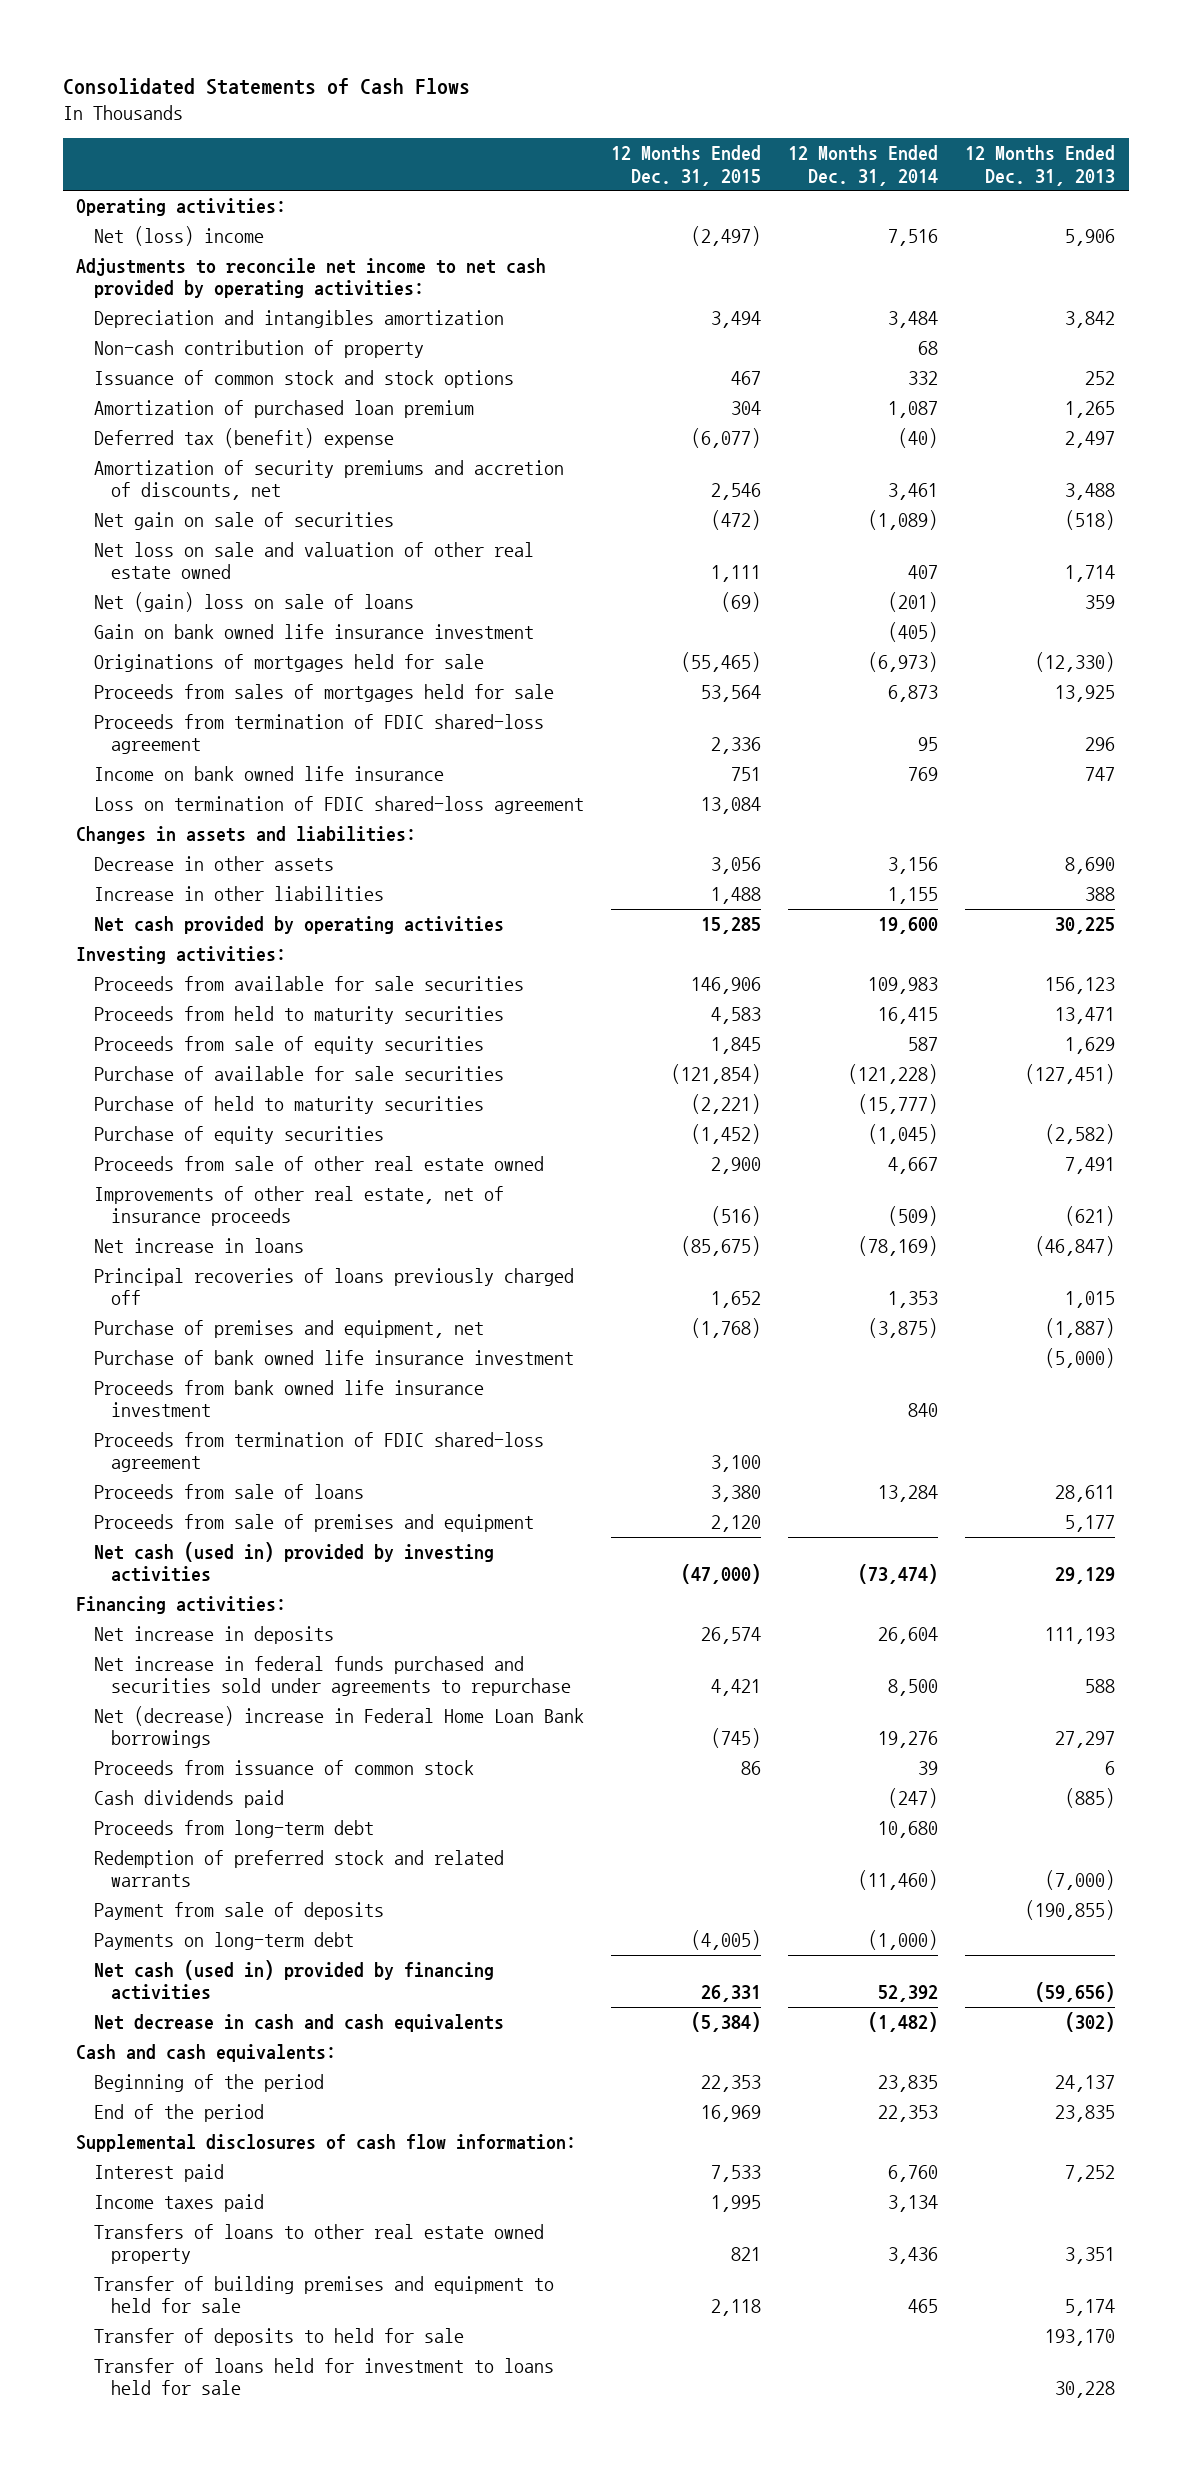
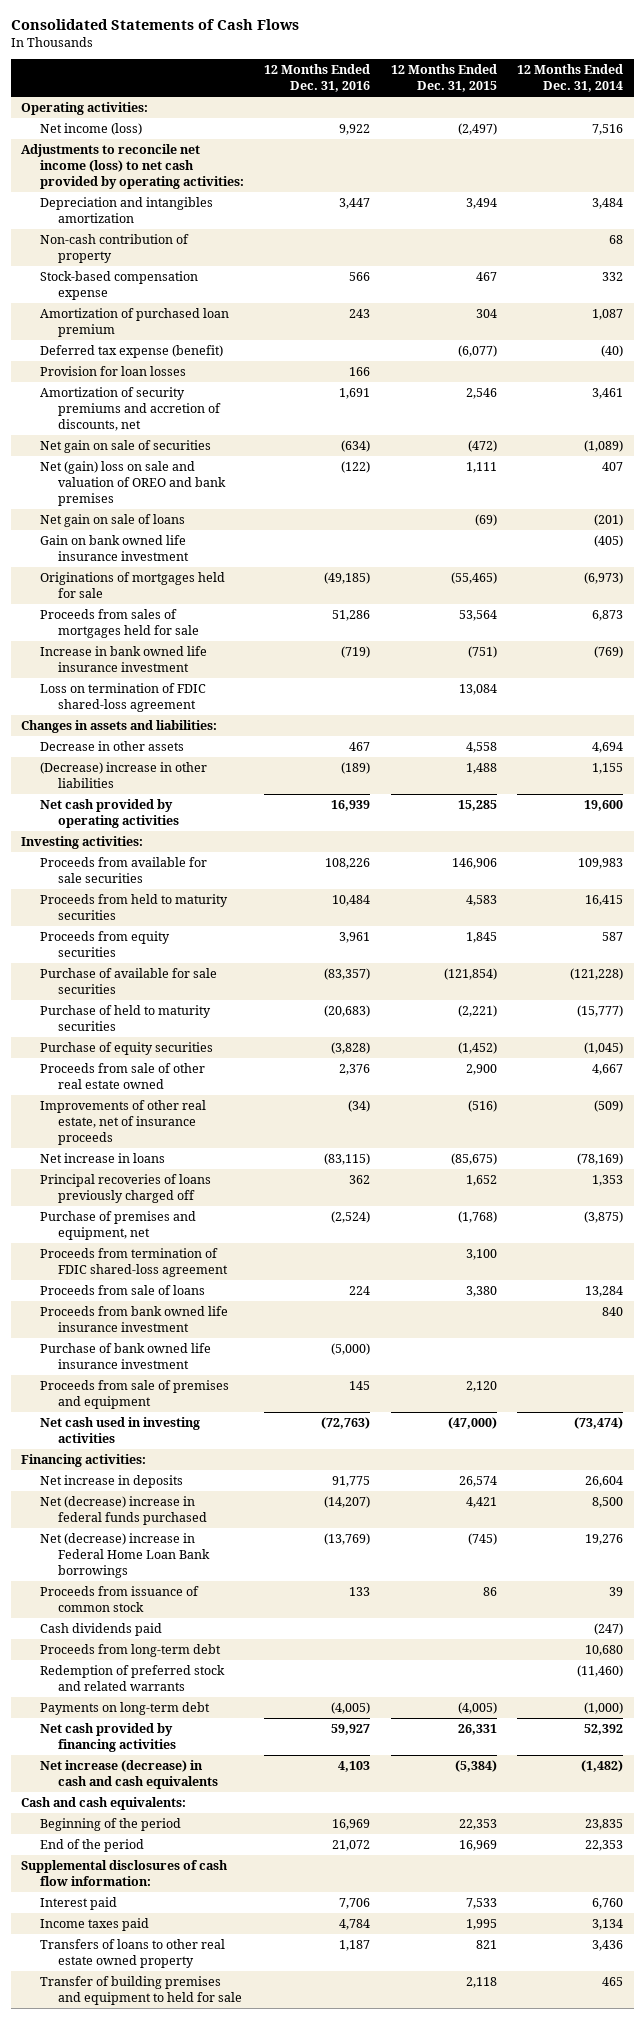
- | 12 Months Ended Dec. 31, 2015 | 12 Months Ended Dec. 31, 2014 | 12 Months Ended Dec. 31, 2013
+ | 12 Months Ended Dec. 31, 2016 | 12 Months Ended Dec. 31, 2015 | 12 Months Ended Dec. 31, 2014
- Net (loss) income | (2,497) | 7,516 | 5,906
- Adjustments to reconcile net income to net cash provided by operating activities:
+ Net income (loss) | 9,922 | (2,497) | 7,516
+ Adjustments to reconcile net income (loss) to net cash provided by operating activities:
- Issuance of common stock and stock options | 467 | 332 | 252
+ Stock-based compensation expense | 566 | 467 | 332
- Deferred tax (benefit) expense | (6,077) | (40) | 2,497
+ Deferred tax expense (benefit) | | (6,077) | (40)
+ Provision for loan losses | 166 | |
- Net loss on sale and valuation of other real estate owned | 1,111 | 407 | 1,714
- Net (gain) loss on sale of loans | (69) | (201) | 359
+ Net (gain) loss on sale and valuation of OREO and bank premises | (122) | 1,111 | 407
+ Net gain on sale of loans | | (69) | (201)
- Proceeds from termination of FDIC shared-loss agreement | 2,336 | 95 | 296
- Income on bank owned life insurance | 751 | 769 | 747
+ Increase in bank owned life insurance investment | (719) | (751) | (769)
- Decrease in other assets | 3,056 | 3,156 | 8,690
- Increase in other liabilities | 1,488 | 1,155 | 388
+ Decrease in other assets | 467 | 4,558 | 4,694
+ (Decrease) increase in other liabilities | (189) | 1,488 | 1,155
- Proceeds from sale of equity securities | 1,845 | 587 | 1,629
+ Proceeds from equity securities | 3,961 | 1,845 | 587
moved down: Proceeds from bank owned life insurance investment | | | 840
moved down: Purchase of bank owned life insurance investment | (5,000) | |
- Net cash (used in) provided by investing activities | (47,000) | (73,474) | 29,129
+ Net cash used in investing activities | (72,763) | (47,000) | (73,474)
- Net increase in federal funds purchased and securities sold under agreements to repurchase | 4,421 | 8,500 | 588
+ Net (decrease) increase in federal funds purchased | (14,207) | 4,421 | 8,500
- Payment from sale of deposits | | | (190,855)
- Net cash (used in) provided by financing activities | 26,331 | 52,392 | (59,656)
- Net decrease in cash and cash equivalents | (5,384) | (1,482) | (302)
+ Net cash provided by financing activities | 59,927 | 26,331 | 52,392
+ Net increase (decrease) in cash and cash equivalents | 4,103 | (5,384) | (1,482)
- Transfer of deposits to held for sale | | | 193,170
- Transfer of loans held for investment to loans held for sale | | | 30,228

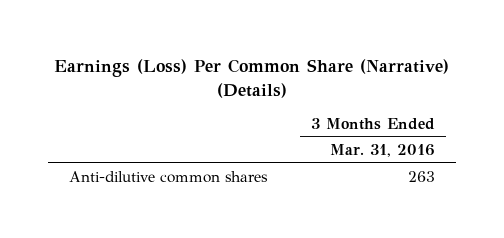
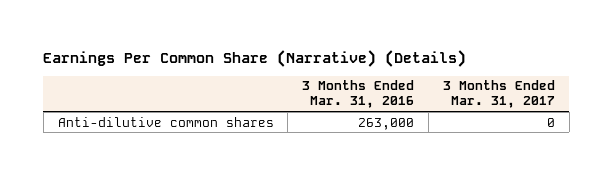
- Earnings (Loss) Per Common Share (Narrative) (Details)
+ Earnings Per Common Share (Narrative) (Details)
- | 3 Months Ended Mar. 31, 2016
+ | 3 Months Ended Mar. 31, 2016 | 3 Months Ended Mar. 31, 2017
- Anti-dilutive common shares | 263
+ Anti-dilutive common shares | 263,000 | 0

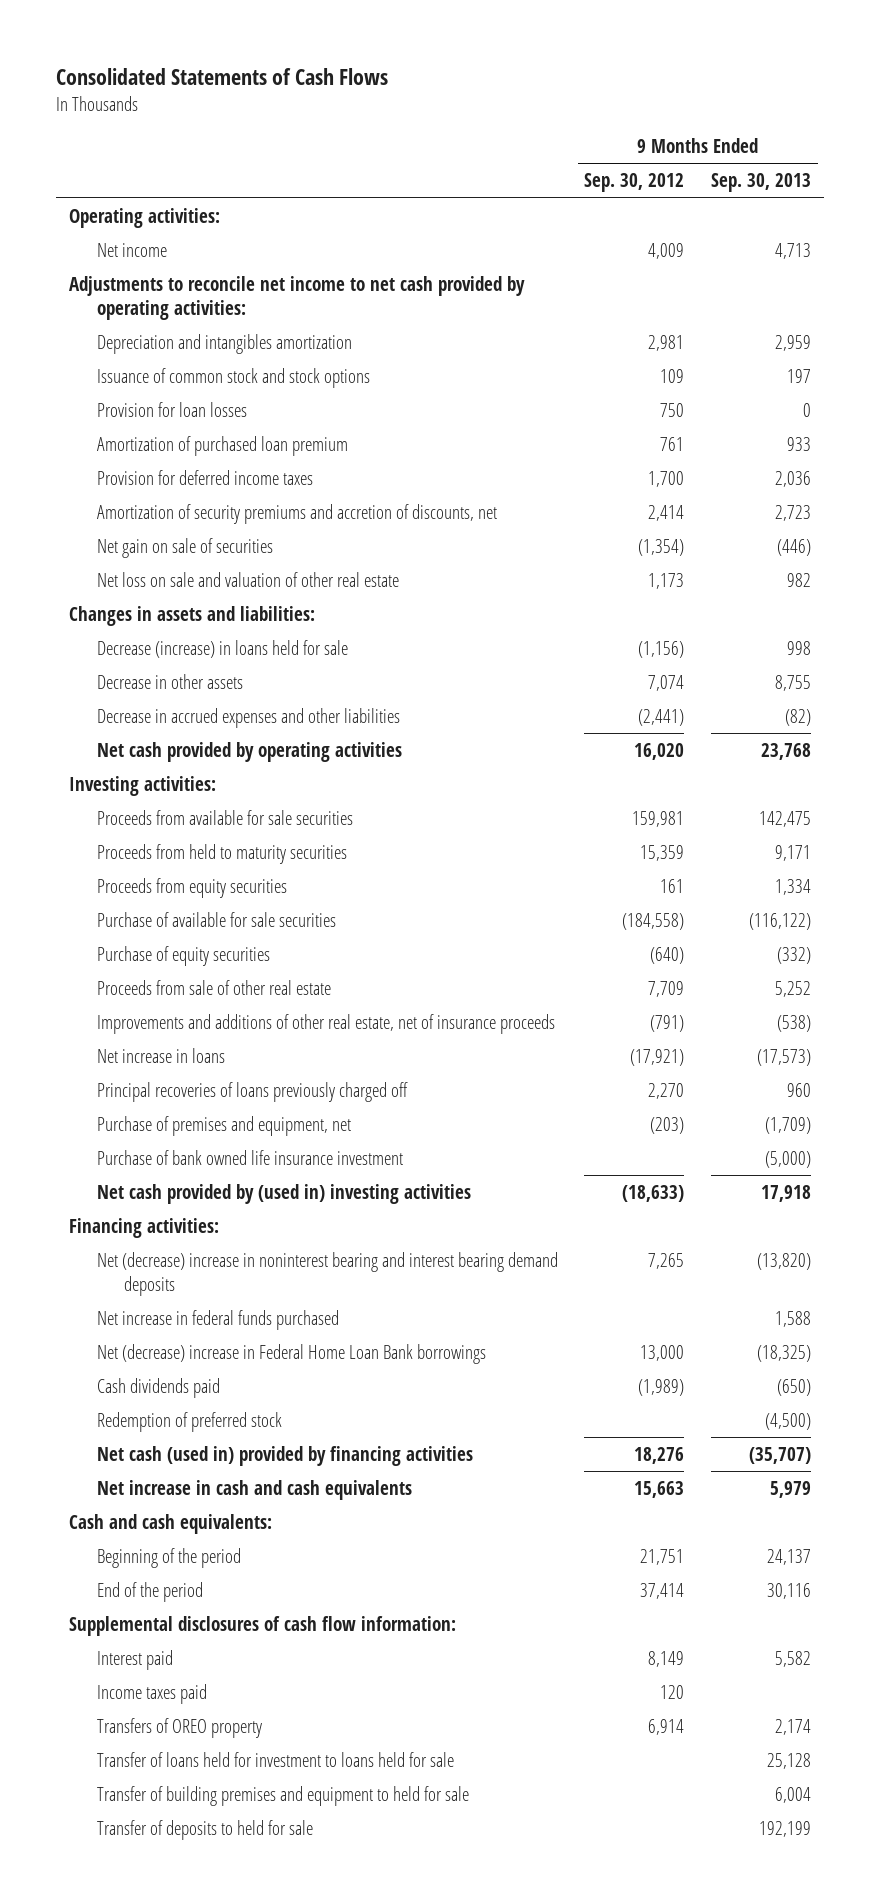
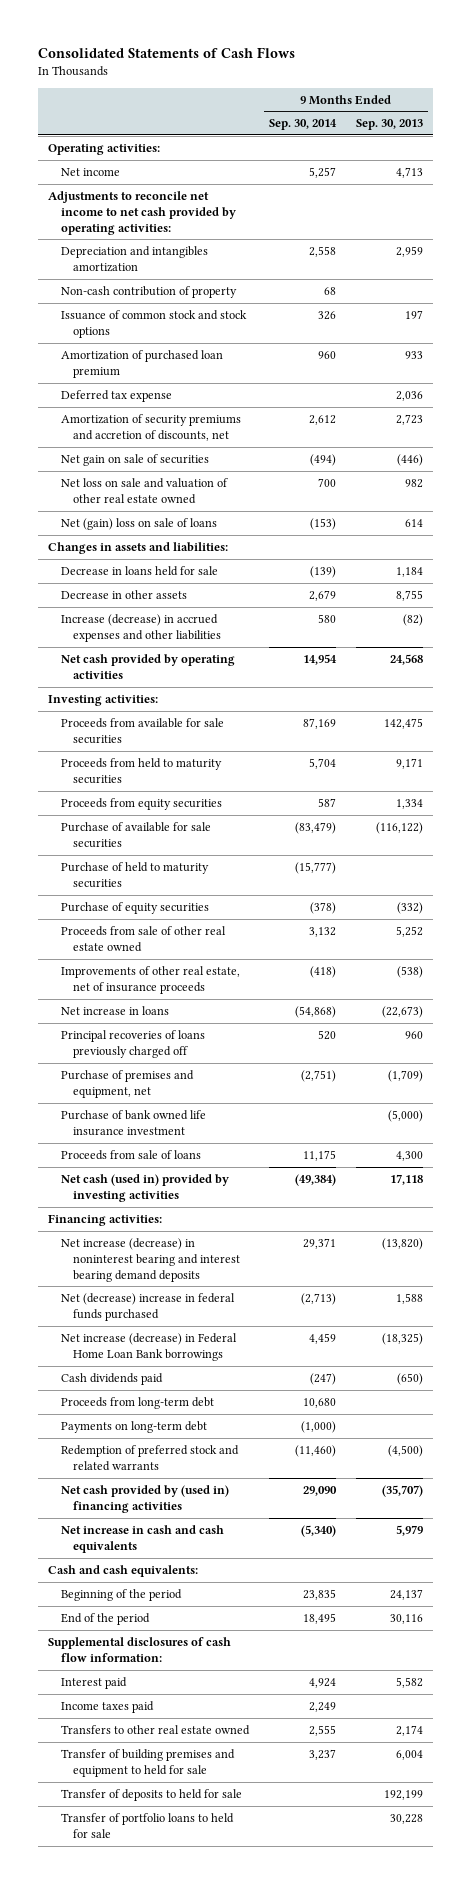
- | 9 Months Ended Sep. 30, 2012 | 9 Months Ended Sep. 30, 2013
+ | 9 Months Ended Sep. 30, 2014 | 9 Months Ended Sep. 30, 2013
+ Non-cash contribution of property | 68 |
- Provision for loan losses | 750 | 0
- Provision for deferred income taxes | 1,700 | 2,036
+ Deferred tax expense | | 2,036
- Net loss on sale and valuation of other real estate | 1,173 | 982
+ Net loss on sale and valuation of other real estate owned | 700 | 982
+ Net (gain) loss on sale of loans | (153) | 614
- Decrease (increase) in loans held for sale | (1,156) | 998
+ Decrease in loans held for sale | (139) | 1,184
- Decrease in accrued expenses and other liabilities | (2,441) | (82)
- Net cash provided by operating activities | 16,020 | 23,768
+ Increase (decrease) in accrued expenses and other liabilities | 580 | (82)
+ Net cash provided by operating activities | 14,954 | 24,568
+ Purchase of held to maturity securities | (15,777) |
- Proceeds from sale of other real estate | 7,709 | 5,252
- Improvements and additions of other real estate, net of insurance proceeds | (791) | (538)
- Net increase in loans | (17,921) | (17,573)
+ Proceeds from sale of other real estate owned | 3,132 | 5,252
+ Improvements of other real estate, net of insurance proceeds | (418) | (538)
+ Net increase in loans | (54,868) | (22,673)
- Net cash provided by (used in) investing activities | (18,633) | 17,918
+ Proceeds from sale of loans | 11,175 | 4,300
+ Net cash (used in) provided by investing activities | (49,384) | 17,118
- Net (decrease) increase in noninterest bearing and interest bearing demand deposits | 7,265 | (13,820)
- Net increase in federal funds purchased | | 1,588
- Net (decrease) increase in Federal Home Loan Bank borrowings | 13,000 | (18,325)
+ Net increase (decrease) in noninterest bearing and interest bearing demand deposits | 29,371 | (13,820)
+ Net (decrease) increase in federal funds purchased | (2,713) | 1,588
+ Net increase (decrease) in Federal Home Loan Bank borrowings | 4,459 | (18,325)
- Redemption of preferred stock | | (4,500)
- Net cash (used in) provided by financing activities | 18,276 | (35,707)
+ Proceeds from long-term debt | 10,680 |
+ Payments on long-term debt | (1,000) |
+ Redemption of preferred stock and related warrants | (11,460) | (4,500)
+ Net cash provided by (used in) financing activities | 29,090 | (35,707)
- Transfers of OREO property | 6,914 | 2,174
- Transfer of loans held for investment to loans held for sale | | 25,128
+ Transfers to other real estate owned | 2,555 | 2,174
+ Transfer of portfolio loans to held for sale | | 30,228

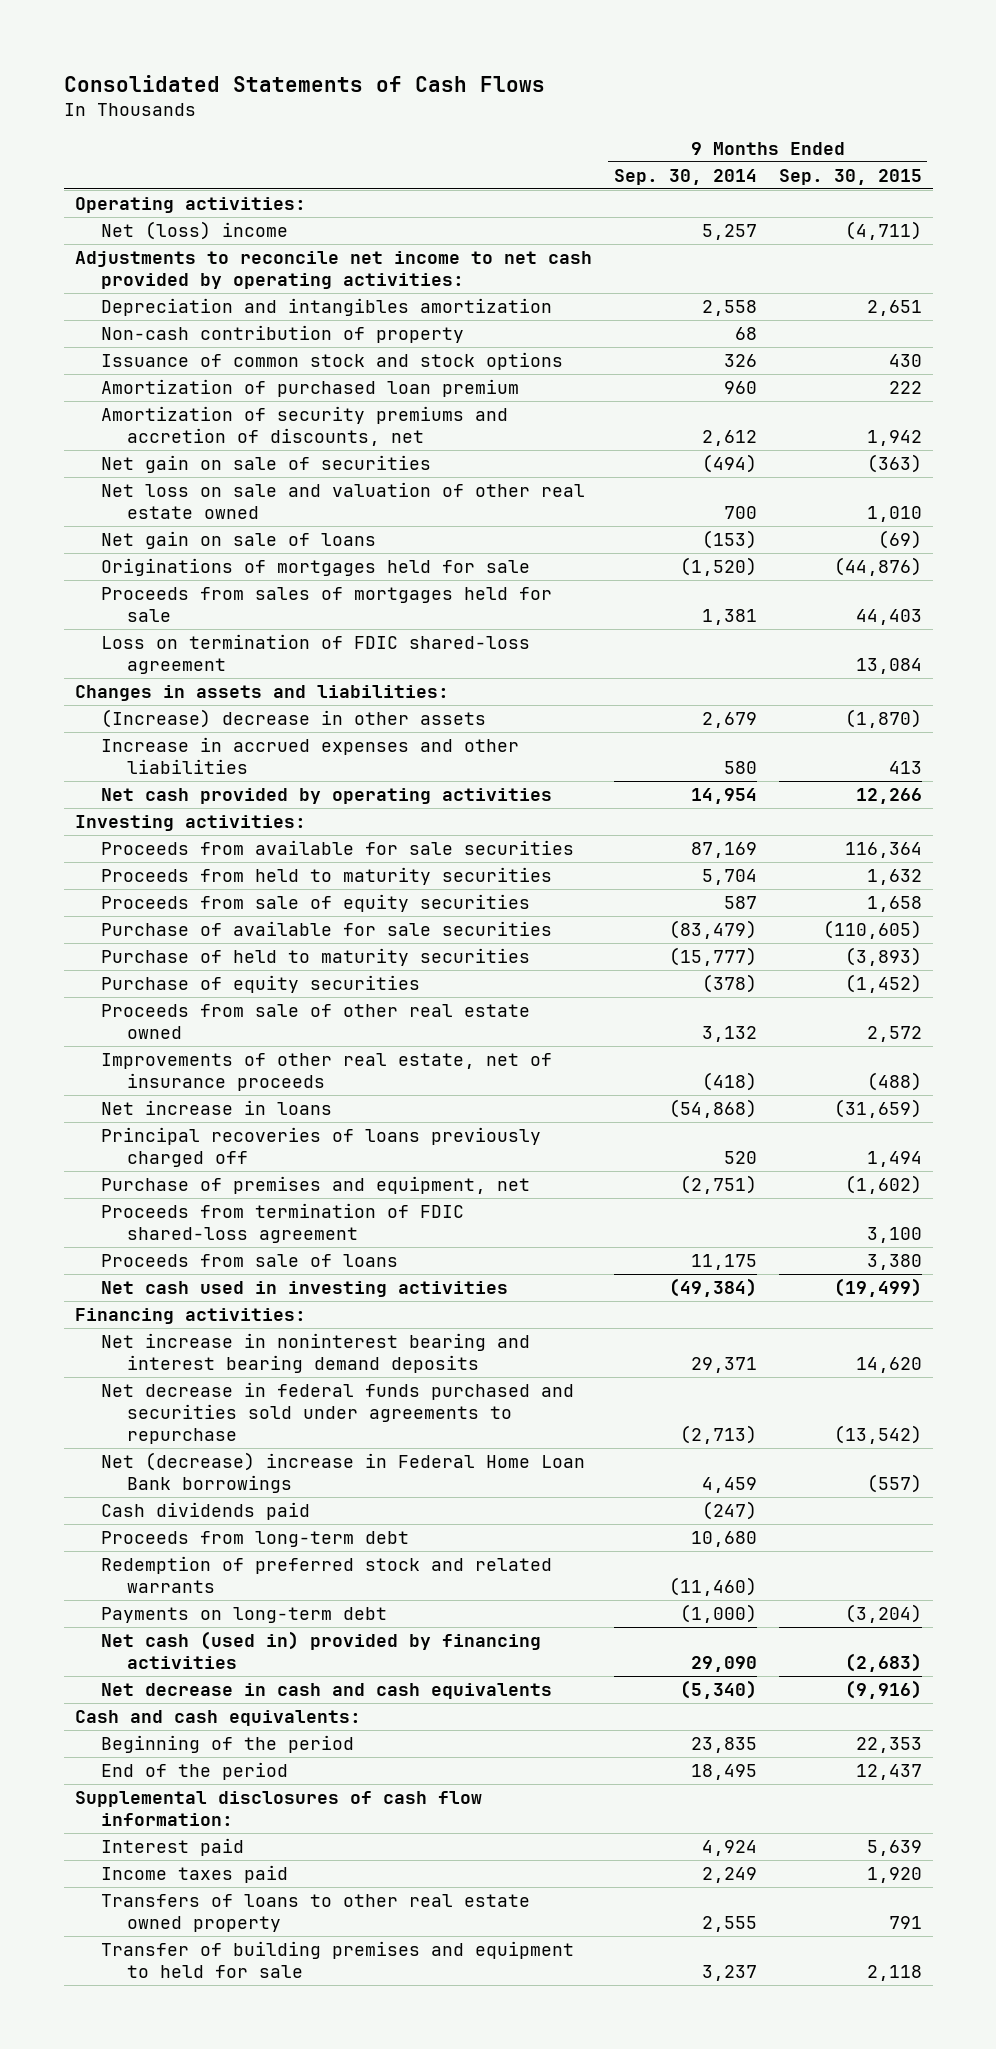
- | 9 Months Ended Sep. 30, 2014 | 9 Months Ended Sep. 30, 2013
+ | 9 Months Ended Sep. 30, 2014 | 9 Months Ended Sep. 30, 2015
- Net income | 5,257 | 4,713
+ Net (loss) income | 5,257 | (4,711)
- Deferred tax expense | | 2,036
- Net (gain) loss on sale of loans | (153) | 614
+ Net gain on sale of loans | (153) | (69)
+ Originations of mortgages held for sale | (1,520) | (44,876)
+ Proceeds from sales of mortgages held for sale | 1,381 | 44,403
+ Loss on termination of FDIC shared-loss agreement | | 13,084
- Decrease in loans held for sale | (139) | 1,184
- Decrease in other assets | 2,679 | 8,755
- Increase (decrease) in accrued expenses and other liabilities | 580 | (82)
+ (Increase) decrease in other assets | 2,679 | (1,870)
+ Increase in accrued expenses and other liabilities | 580 | 413
- Proceeds from equity securities | 587 | 1,334
+ Proceeds from sale of equity securities | 587 | 1,658
- Purchase of bank owned life insurance investment | | (5,000)
+ Proceeds from termination of FDIC shared-loss agreement | | 3,100
- Net cash (used in) provided by investing activities | (49,384) | 17,118
+ Net cash used in investing activities | (49,384) | (19,499)
- Net increase (decrease) in noninterest bearing and interest bearing demand deposits | 29,371 | (13,820)
- Net (decrease) increase in federal funds purchased | (2,713) | 1,588
- Net increase (decrease) in Federal Home Loan Bank borrowings | 4,459 | (18,325)
+ Net increase in noninterest bearing and interest bearing demand deposits | 29,371 | 14,620
+ Net decrease in federal funds purchased and securities sold under agreements to repurchase | (2,713) | (13,542)
+ Net (decrease) increase in Federal Home Loan Bank borrowings | 4,459 | (557)
- Net cash provided by (used in) financing activities | 29,090 | (35,707)
- Net increase in cash and cash equivalents | (5,340) | 5,979
moved down: Payments on long-term debt | (1,000) | (3,204)
+ Net cash (used in) provided by financing activities | 29,090 | (2,683)
+ Net decrease in cash and cash equivalents | (5,340) | (9,916)
- Transfers to other real estate owned | 2,555 | 2,174
+ Transfers of loans to other real estate owned property | 2,555 | 791
- Transfer of deposits to held for sale | | 192,199
- Transfer of portfolio loans to held for sale | | 30,228

